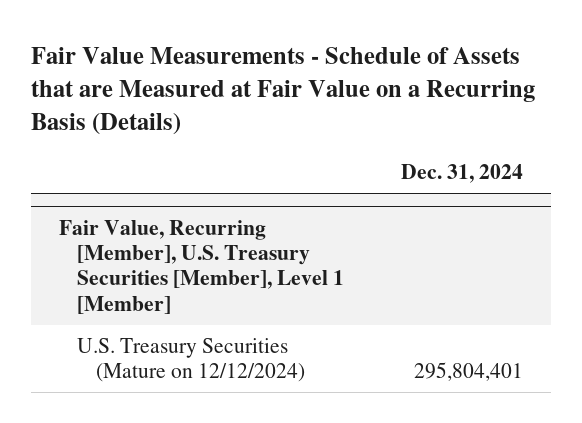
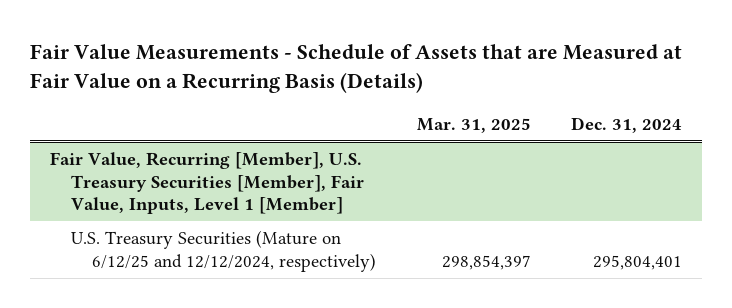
- | Dec. 31, 2024
+ | Mar. 31, 2025 | Dec. 31, 2024
- Fair Value, Recurring [Member], U.S. Treasury Securities [Member], Level 1 [Member]
- U.S. Treasury Securities (Mature on 12/12/2024) | 295,804,401
+ Fair Value, Recurring [Member], U.S. Treasury Securities [Member], Fair Value, Inputs, Level 1 [Member]
+ U.S. Treasury Securities (Mature on 6/12/25 and 12/12/2024, respectively) | 298,854,397 | 295,804,401

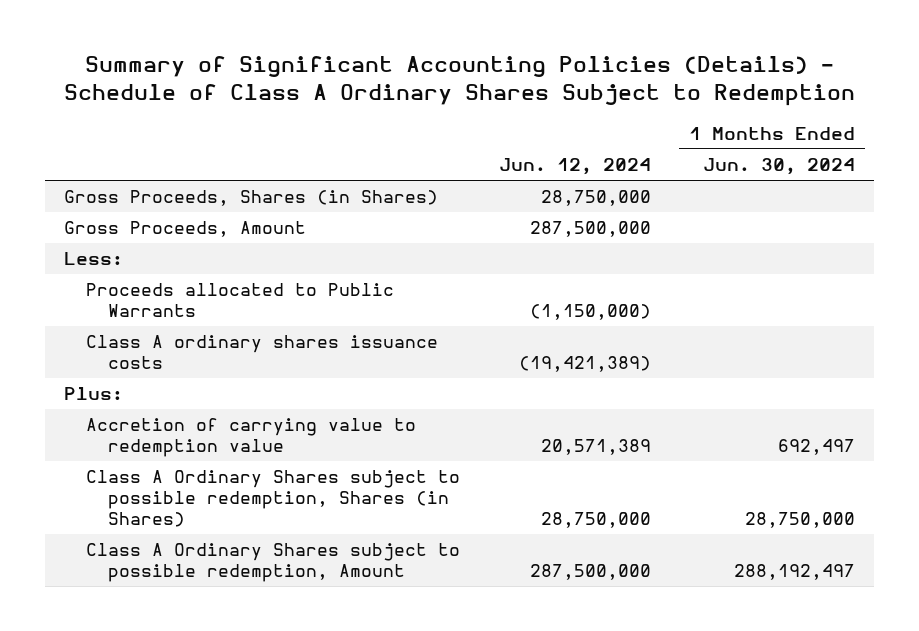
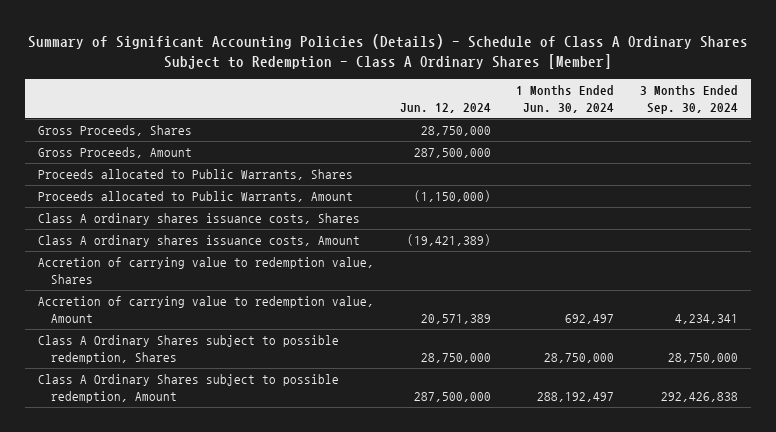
- Summary of Significant Accounting Policies (Details) - Schedule of Class A Ordinary Shares Subject to Redemption
+ Summary of Significant Accounting Policies (Details) - Schedule of Class A Ordinary Shares Subject to Redemption - Class A Ordinary Shares [Member]
- | Jun. 12, 2024 | 1 Months Ended Jun. 30, 2024
+ | Jun. 12, 2024 | 1 Months Ended Jun. 30, 2024 | 3 Months Ended Sep. 30, 2024
- Gross Proceeds, Shares (in Shares) | 28,750,000 |
+ Gross Proceeds, Shares | 28,750,000 | |
- Less:
- Proceeds allocated to Public Warrants | (1,150,000) |
- Class A ordinary shares issuance costs | (19,421,389) |
- Plus:
- Accretion of carrying value to redemption value | 20,571,389 | 692,497
- Class A Ordinary Shares subject to possible redemption, Shares (in Shares) | 28,750,000 | 28,750,000
+ Proceeds allocated to Public Warrants, Shares
+ Proceeds allocated to Public Warrants, Amount | (1,150,000) | |
+ Class A ordinary shares issuance costs, Shares
+ Class A ordinary shares issuance costs, Amount | (19,421,389) | |
+ Accretion of carrying value to redemption value, Shares
+ Accretion of carrying value to redemption value, Amount | 20,571,389 | 692,497 | 4,234,341
+ Class A Ordinary Shares subject to possible redemption, Shares | 28,750,000 | 28,750,000 | 28,750,000

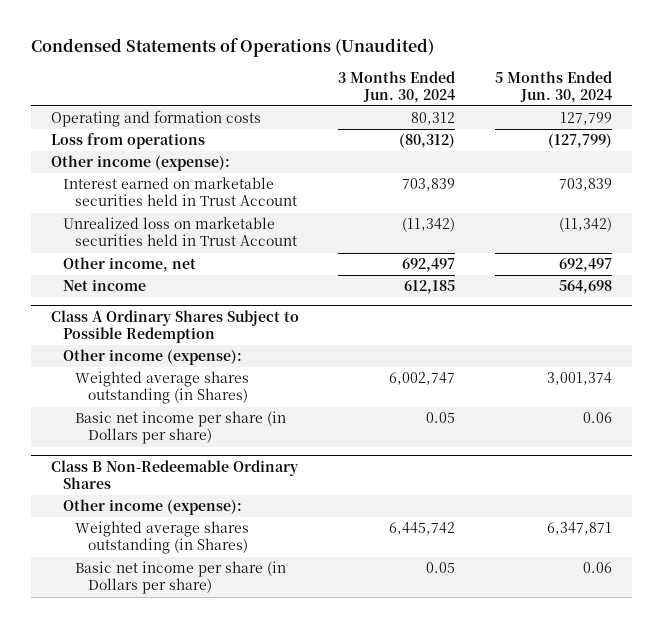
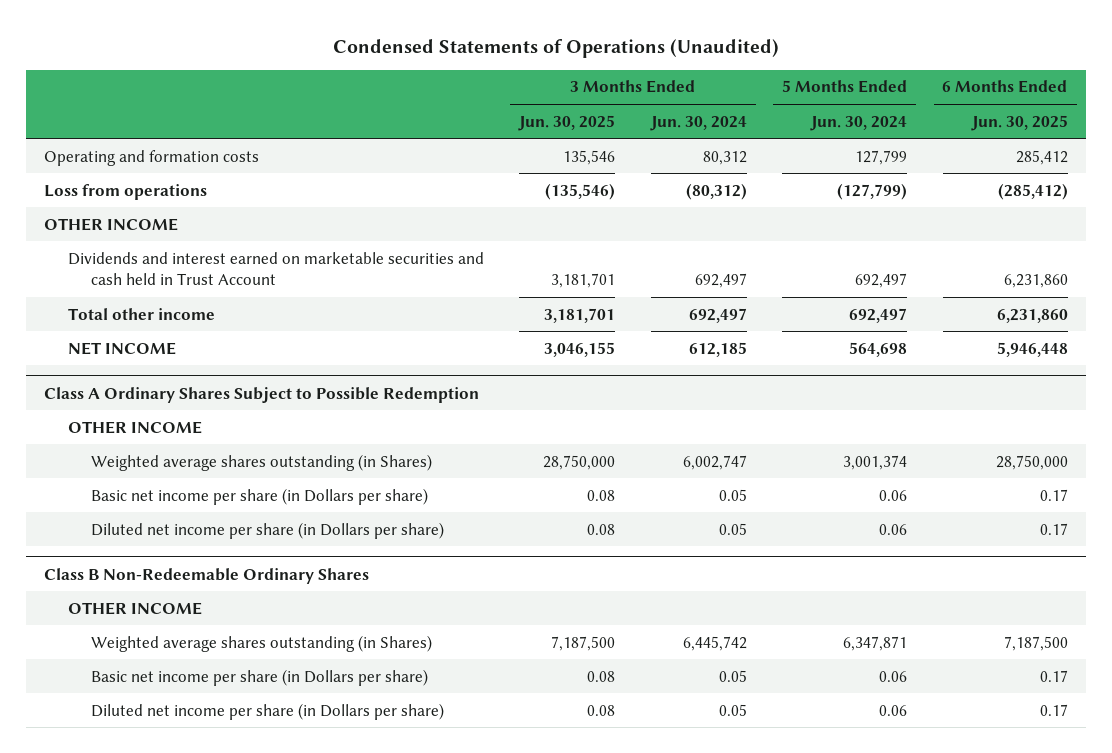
- | 3 Months Ended Jun. 30, 2024 | 5 Months Ended Jun. 30, 2024
+ | 3 Months Ended Jun. 30, 2025 | 3 Months Ended Jun. 30, 2024 | 5 Months Ended Jun. 30, 2024 | 6 Months Ended Jun. 30, 2025
- Other income (expense):
- Interest earned on marketable securities held in Trust Account | 703,839 | 703,839
- Unrealized loss on marketable securities held in Trust Account | (11,342) | (11,342)
- Other income, net | 692,497 | 692,497
- Net income | 612,185 | 564,698
+ OTHER INCOME
+ Dividends and interest earned on marketable securities and cash held in Trust Account | 3,181,701 | 692,497 | 692,497 | 6,231,860
+ Total other income | 3,181,701 | 692,497 | 692,497 | 6,231,860
+ NET INCOME | 3,046,155 | 612,185 | 564,698 | 5,946,448
@ Class A Ordinary Shares Subject to Possible Redemption
- Other income (expense):
+ OTHER INCOME
+ Diluted net income per share (in Dollars per share) | 0.08 | 0.05 | 0.06 | 0.17
@ Class B Non-Redeemable Ordinary Shares
- Other income (expense):
+ OTHER INCOME
+ Diluted net income per share (in Dollars per share) | 0.08 | 0.05 | 0.06 | 0.17

